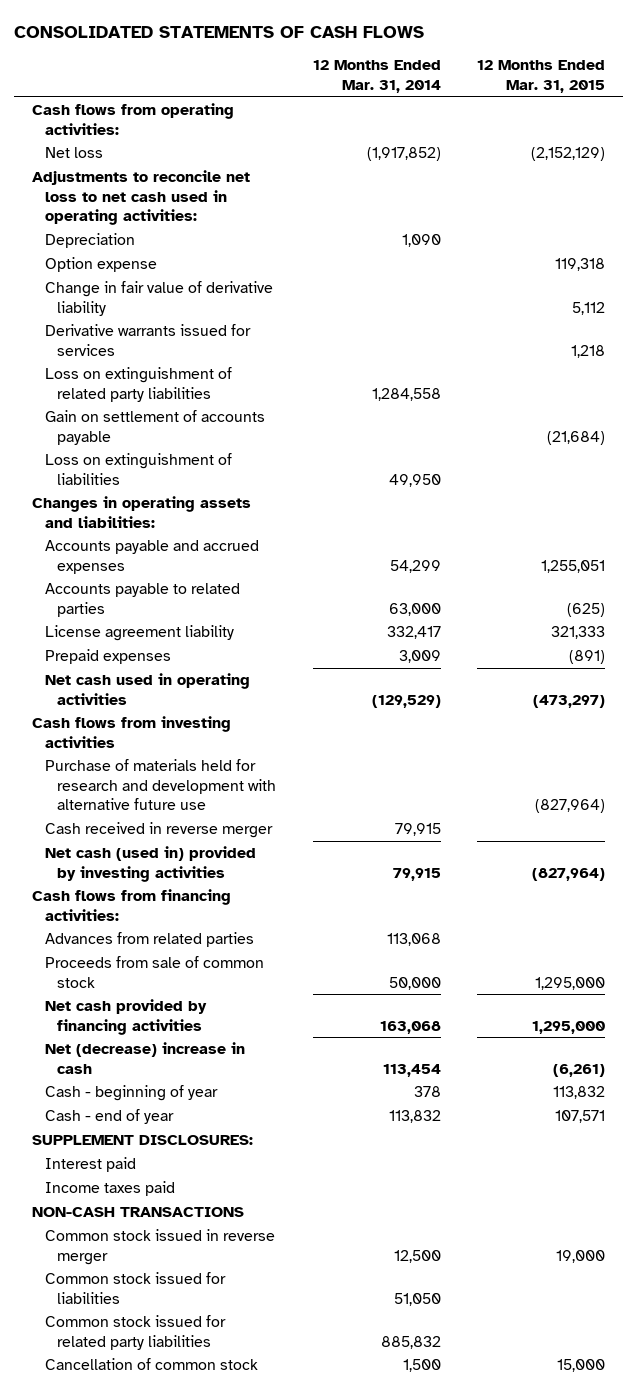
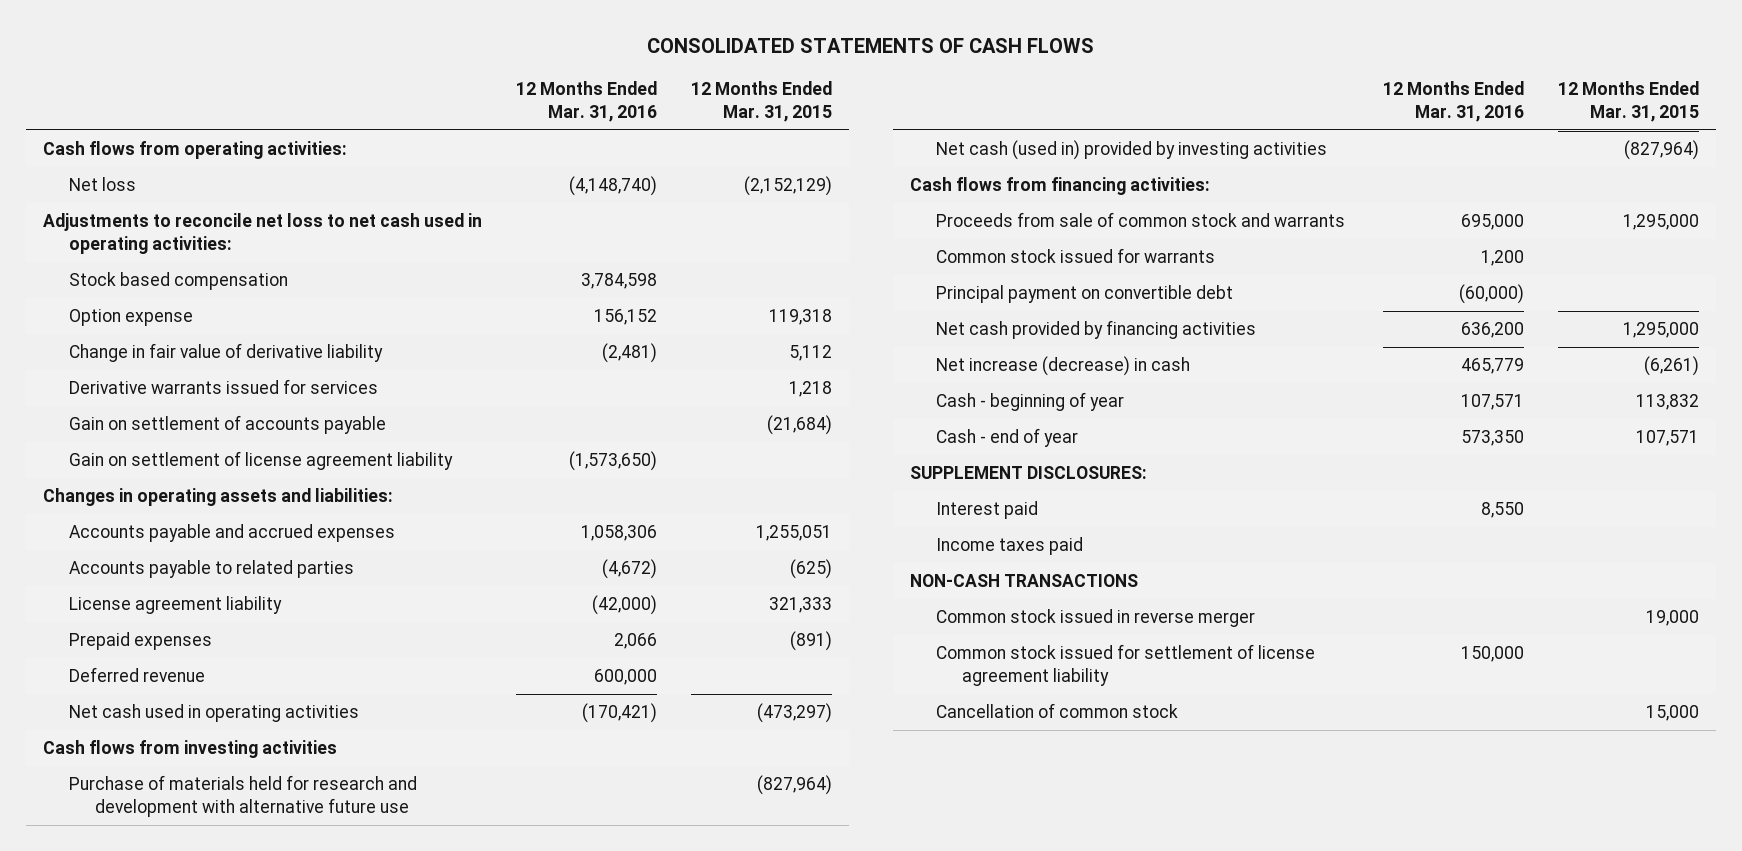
- | 12 Months Ended Mar. 31, 2014 | 12 Months Ended Mar. 31, 2015
+ | 12 Months Ended Mar. 31, 2016 | 12 Months Ended Mar. 31, 2015
- Depreciation | 1,090 |
+ Stock based compensation | 3,784,598 |
- Loss on extinguishment of related party liabilities | 1,284,558 |
- Loss on extinguishment of liabilities | 49,950 |
+ Gain on settlement of license agreement liability | (1,573,650) |
+ Deferred revenue | 600,000 |
- Cash received in reverse merger | 79,915 |
- Advances from related parties | 113,068 |
- Proceeds from sale of common stock | 50,000 | 1,295,000
+ Proceeds from sale of common stock and warrants | 695,000 | 1,295,000
+ Common stock issued for warrants | 1,200 |
+ Principal payment on convertible debt | (60,000) |
- Net (decrease) increase in cash | 113,454 | (6,261)
+ Net increase (decrease) in cash | 465,779 | (6,261)
- Common stock issued for liabilities | 51,050 |
- Common stock issued for related party liabilities | 885,832 |
+ Common stock issued for settlement of license agreement liability | 150,000 |

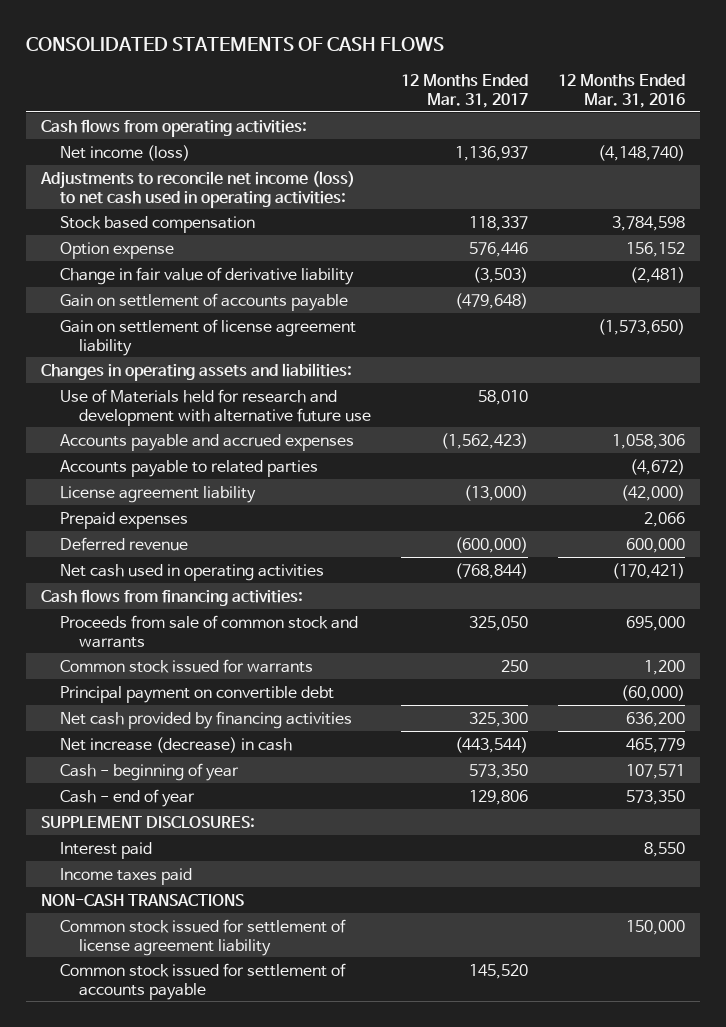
- | 12 Months Ended Mar. 31, 2016 | 12 Months Ended Mar. 31, 2015
+ | 12 Months Ended Mar. 31, 2017 | 12 Months Ended Mar. 31, 2016
- Net loss | (4,148,740) | (2,152,129)
- Adjustments to reconcile net loss to net cash used in operating activities:
+ Net income (loss) | 1,136,937 | (4,148,740)
+ Adjustments to reconcile net income (loss) to net cash used in operating activities:
- Derivative warrants issued for services | | 1,218
+ Use of Materials held for research and development with alternative future use | 58,010 |
- Cash flows from investing activities
- Purchase of materials held for research and development with alternative future use | | (827,964)
- Net cash (used in) provided by investing activities | | (827,964)
- Common stock issued in reverse merger | | 19,000
- Cancellation of common stock | | 15,000
+ Common stock issued for settlement of accounts payable | 145,520 |

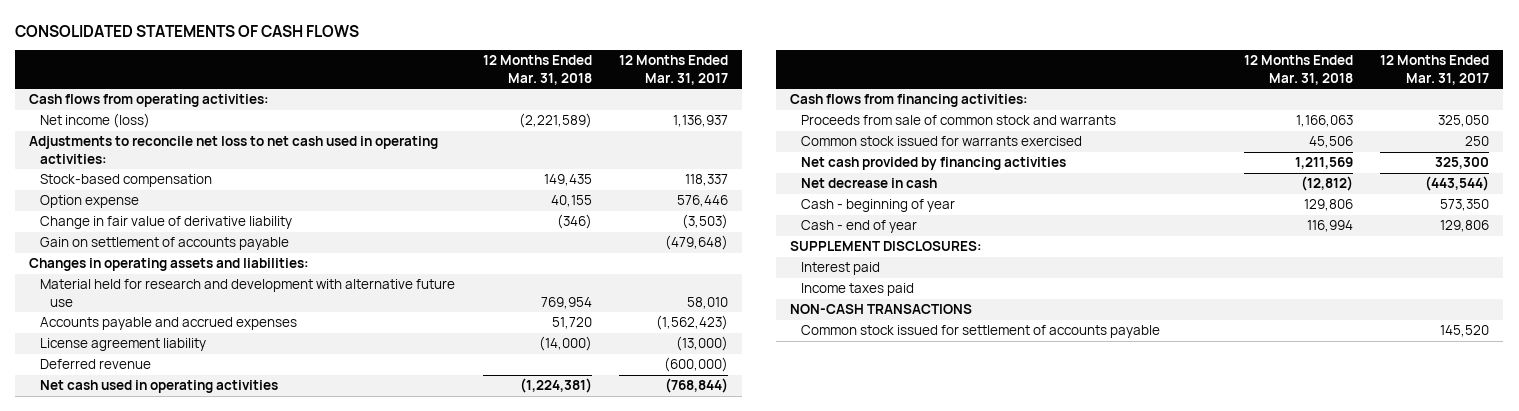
- | 12 Months Ended Mar. 31, 2017 | 12 Months Ended Mar. 31, 2016
+ | 12 Months Ended Mar. 31, 2018 | 12 Months Ended Mar. 31, 2017
- Adjustments to reconcile net income (loss) to net cash used in operating activities:
- Stock based compensation | 118,337 | 3,784,598
+ Adjustments to reconcile net loss to net cash used in operating activities:
+ Stock-based compensation | 149,435 | 118,337
- Gain on settlement of license agreement liability | | (1,573,650)
- Use of Materials held for research and development with alternative future use | 58,010 |
+ Material held for research and development with alternative future use | 769,954 | 58,010
- Accounts payable to related parties | | (4,672)
- Prepaid expenses | | 2,066
- Common stock issued for warrants | 250 | 1,200
- Principal payment on convertible debt | | (60,000)
+ Common stock issued for warrants exercised | 45,506 | 250
- Net increase (decrease) in cash | (443,544) | 465,779
+ Net decrease in cash | (12,812) | (443,544)
- Common stock issued for settlement of license agreement liability | | 150,000

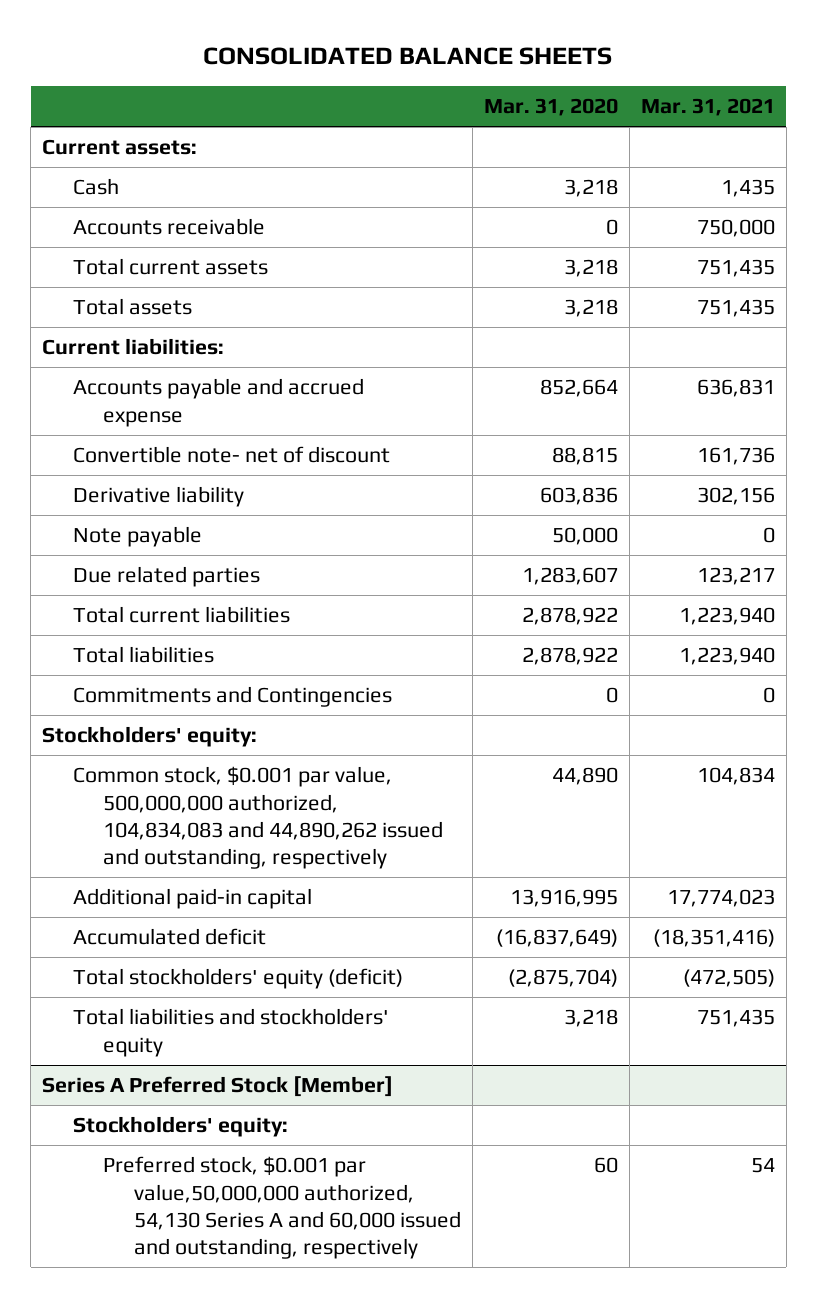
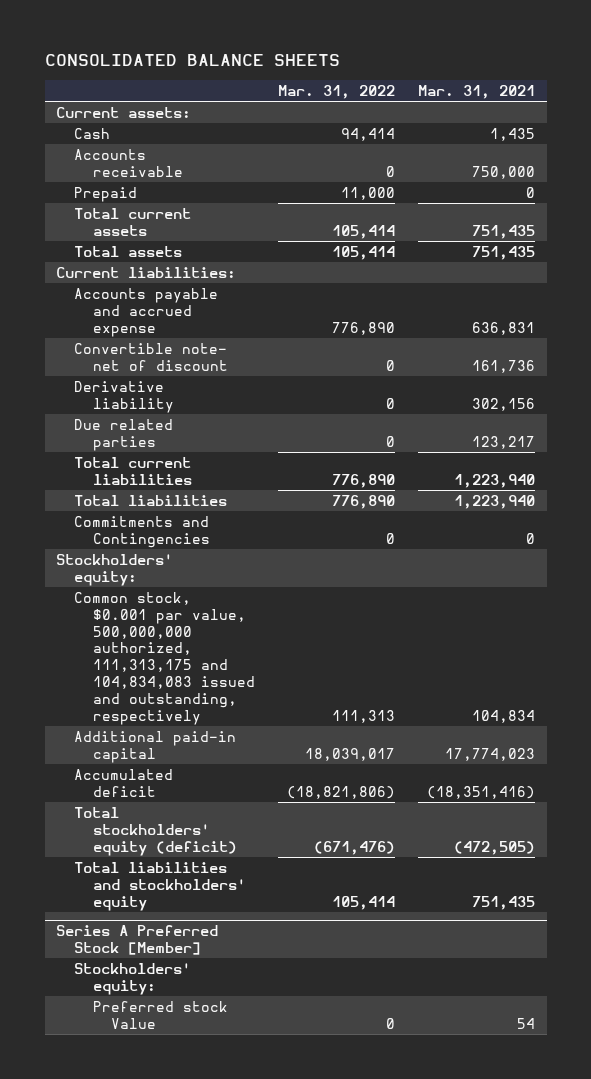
- | Mar. 31, 2020 | Mar. 31, 2021
+ | Mar. 31, 2022 | Mar. 31, 2021
+ Prepaid | 11,000 | 0
- Note payable | 50,000 | 0
- Common stock, $0.001 par value, 500,000,000 authorized, 104,834,083 and 44,890,262 issued and outstanding, respectively | 44,890 | 104,834
+ Common stock, $0.001 par value, 500,000,000 authorized, 111,313,175 and 104,834,083 issued and outstanding, respectively | 111,313 | 104,834
@ Series A Preferred Stock [Member]
- Preferred stock, $0.001 par value,50,000,000 authorized, 54,130 Series A and 60,000 issued and outstanding, respectively | 60 | 54
+ Preferred stock Value | 0 | 54

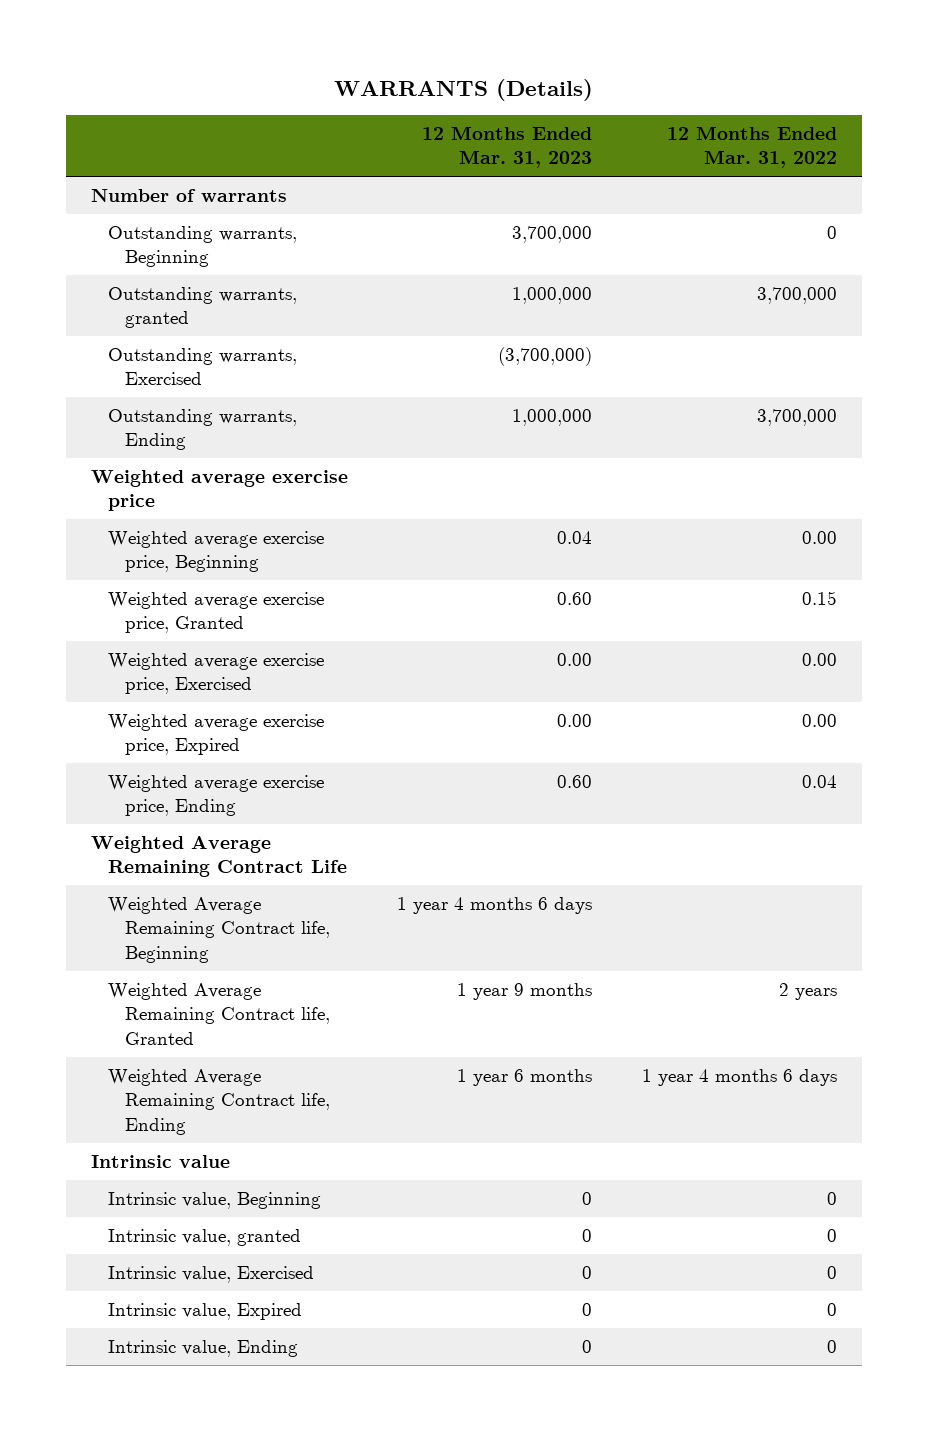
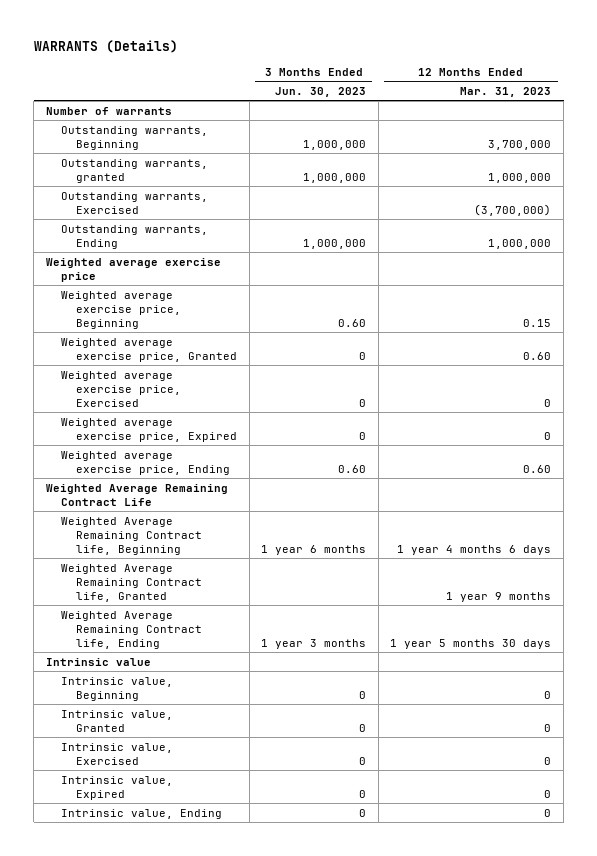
- | 12 Months Ended Mar. 31, 2023 | 12 Months Ended Mar. 31, 2022
+ | 3 Months Ended Jun. 30, 2023 | 12 Months Ended Mar. 31, 2023
- Weighted average exercise price, Beginning | 0.04 | 0.00
+ Weighted average exercise price, Beginning | 0.60 | 0.15
- Weighted average exercise price, Exercised | 0.00 | 0.00
- Weighted average exercise price, Expired | 0.00 | 0.00
+ Weighted average exercise price, Exercised | 0 | 0
+ Weighted average exercise price, Expired | 0 | 0
- Weighted Average Remaining Contract life, Ending | 1 year 6 months | 1 year 4 months 6 days
+ Weighted Average Remaining Contract life, Ending | 1 year 3 months | 1 year 5 months 30 days
- Intrinsic value, granted | 0 | 0
+ Intrinsic value, Granted | 0 | 0

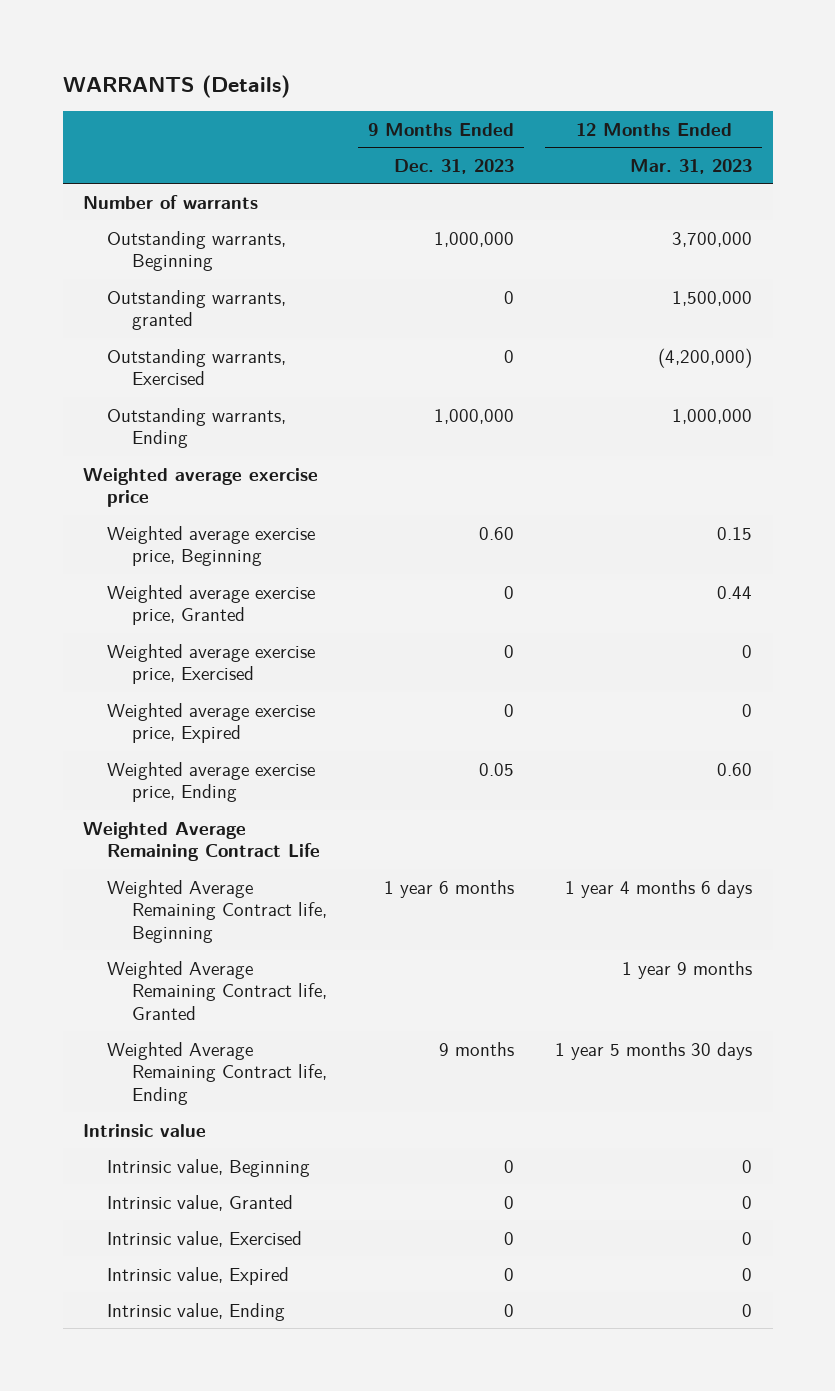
- | 3 Months Ended Jun. 30, 2023 | 12 Months Ended Mar. 31, 2023
+ | 9 Months Ended Dec. 31, 2023 | 12 Months Ended Mar. 31, 2023
- Outstanding warrants, granted | 1,000,000 | 1,000,000
- Outstanding warrants, Exercised | | (3,700,000)
+ Outstanding warrants, granted | 0 | 1,500,000
+ Outstanding warrants, Exercised | 0 | (4,200,000)
- Weighted average exercise price, Granted | 0 | 0.60
+ Weighted average exercise price, Granted | 0 | 0.44

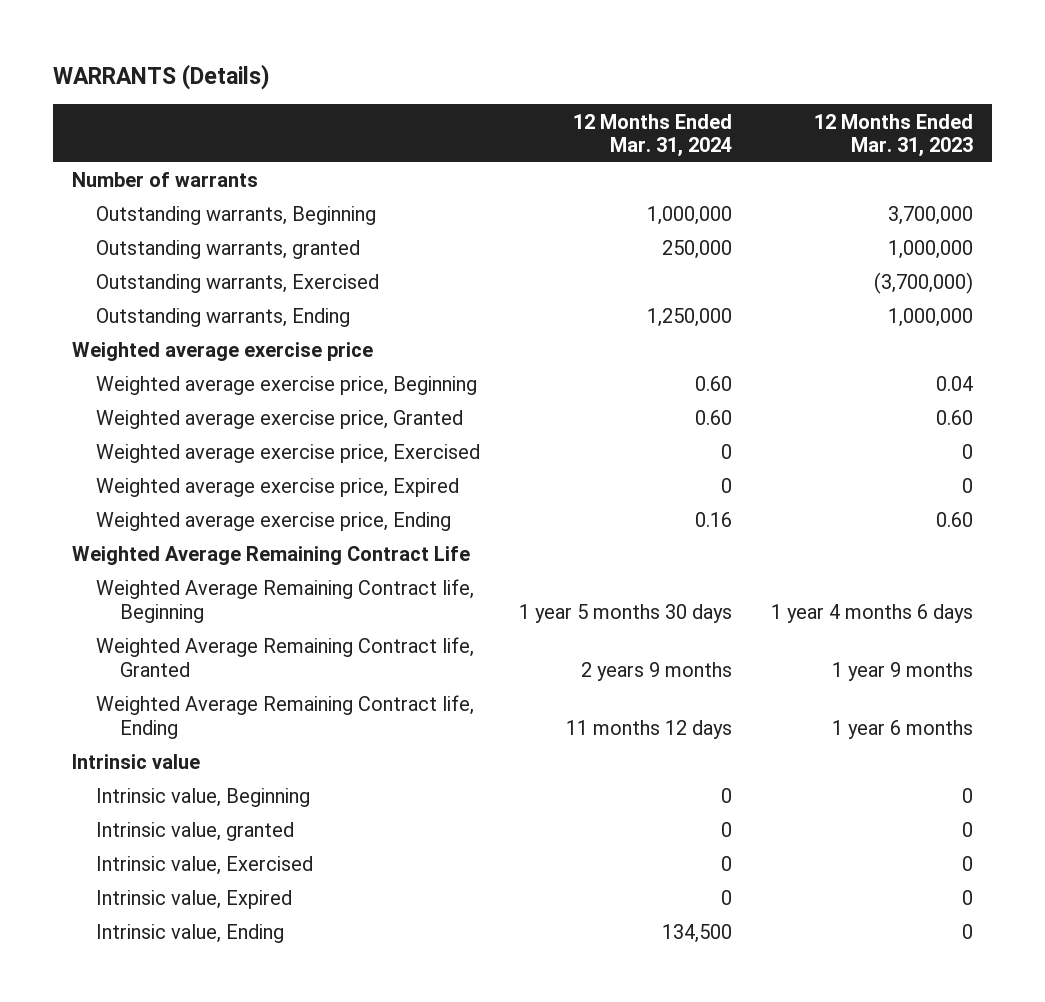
- | 9 Months Ended Dec. 31, 2023 | 12 Months Ended Mar. 31, 2023
+ | 12 Months Ended Mar. 31, 2024 | 12 Months Ended Mar. 31, 2023
- Outstanding warrants, granted | 0 | 1,500,000
- Outstanding warrants, Exercised | 0 | (4,200,000)
+ Outstanding warrants, granted | 250,000 | 1,000,000
+ Outstanding warrants, Exercised | | (3,700,000)
- Weighted average exercise price, Beginning | 0.60 | 0.15
- Weighted average exercise price, Granted | 0 | 0.44
+ Weighted average exercise price, Beginning | 0.60 | 0.04
+ Weighted average exercise price, Granted | 0.60 | 0.60
- Weighted Average Remaining Contract life, Ending | 9 months | 1 year 5 months 30 days
+ Weighted Average Remaining Contract life, Ending | 11 months 12 days | 1 year 6 months
- Intrinsic value, Granted | 0 | 0
+ Intrinsic value, granted | 0 | 0

